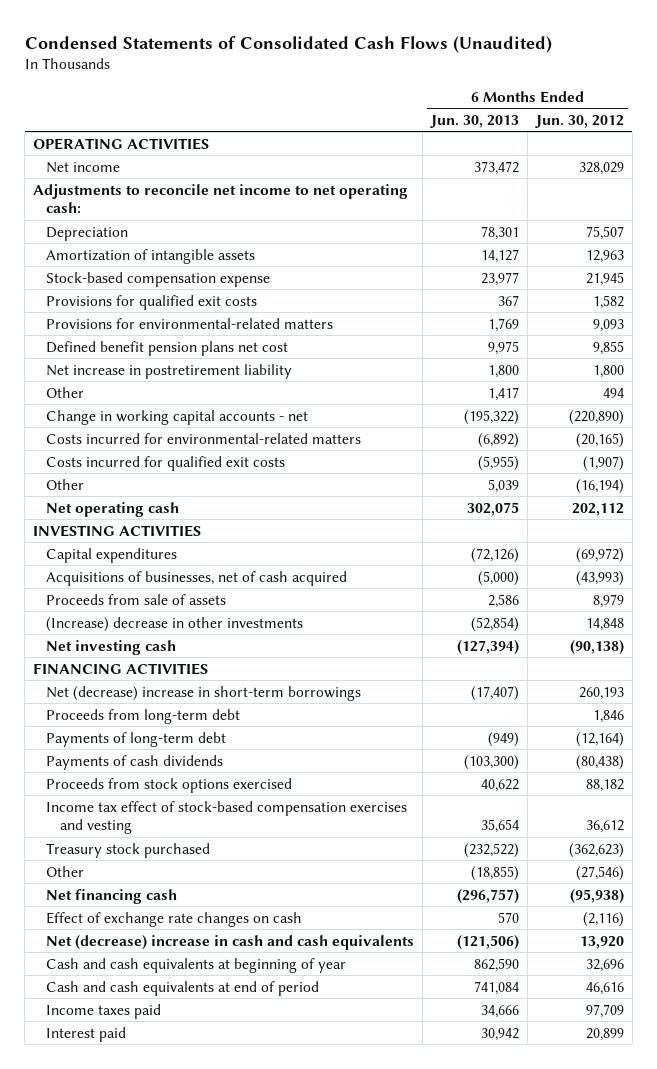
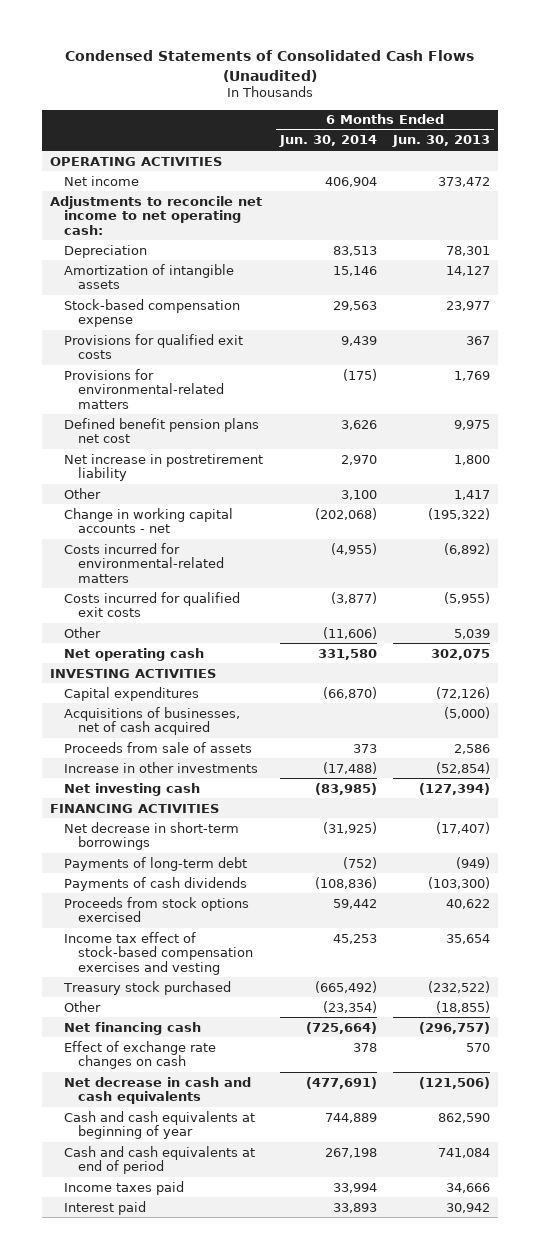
- | 6 Months Ended Jun. 30, 2013 | 6 Months Ended Jun. 30, 2012
+ | 6 Months Ended Jun. 30, 2014 | 6 Months Ended Jun. 30, 2013
- (Increase) decrease in other investments | (52,854) | 14,848
+ Increase in other investments | (17,488) | (52,854)
- Net (decrease) increase in short-term borrowings | (17,407) | 260,193
- Proceeds from long-term debt | | 1,846
+ Net decrease in short-term borrowings | (31,925) | (17,407)
- Net (decrease) increase in cash and cash equivalents | (121,506) | 13,920
+ Net decrease in cash and cash equivalents | (477,691) | (121,506)

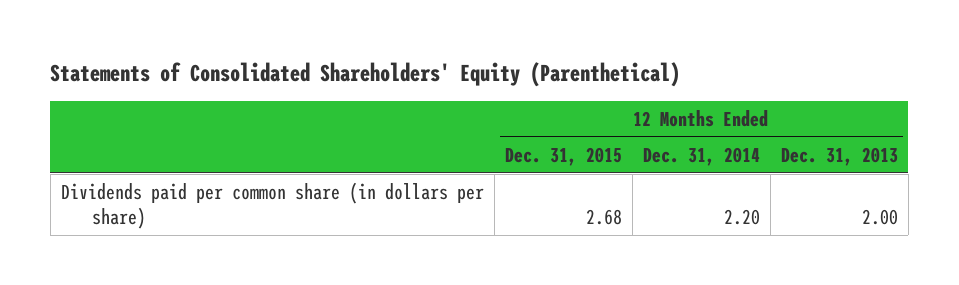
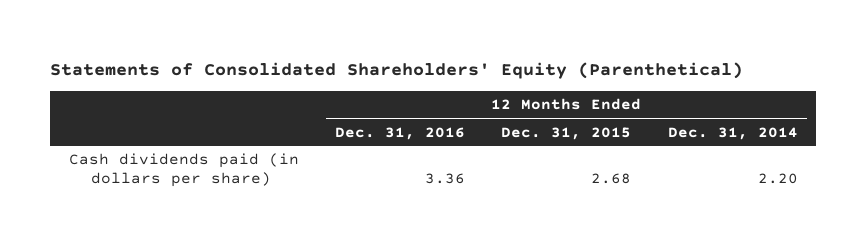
- | 12 Months Ended Dec. 31, 2015 | 12 Months Ended Dec. 31, 2014 | 12 Months Ended Dec. 31, 2013
+ | 12 Months Ended Dec. 31, 2016 | 12 Months Ended Dec. 31, 2015 | 12 Months Ended Dec. 31, 2014
- Dividends paid per common share (in dollars per share) | 2.68 | 2.20 | 2.00
+ Cash dividends paid (in dollars per share) | 3.36 | 2.68 | 2.20

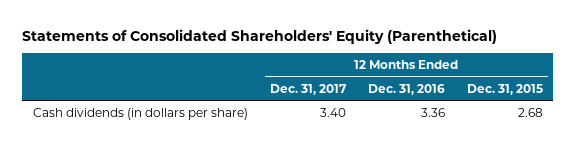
- | 12 Months Ended Dec. 31, 2016 | 12 Months Ended Dec. 31, 2015 | 12 Months Ended Dec. 31, 2014
+ | 12 Months Ended Dec. 31, 2017 | 12 Months Ended Dec. 31, 2016 | 12 Months Ended Dec. 31, 2015
- Cash dividends paid (in dollars per share) | 3.36 | 2.68 | 2.20
+ Cash dividends (in dollars per share) | 3.40 | 3.36 | 2.68

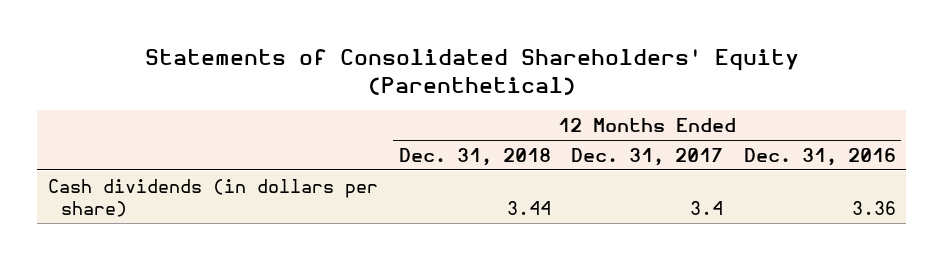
- | 12 Months Ended Dec. 31, 2017 | 12 Months Ended Dec. 31, 2016 | 12 Months Ended Dec. 31, 2015
+ | 12 Months Ended Dec. 31, 2018 | 12 Months Ended Dec. 31, 2017 | 12 Months Ended Dec. 31, 2016
- Cash dividends (in dollars per share) | 3.40 | 3.36 | 2.68
+ Cash dividends (in dollars per share) | 3.44 | 3.4 | 3.36

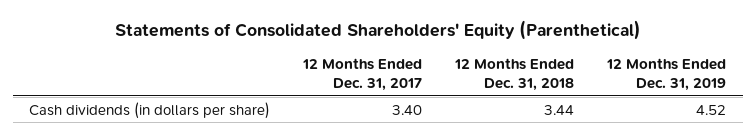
- | 12 Months Ended Dec. 31, 2018 | 12 Months Ended Dec. 31, 2017 | 12 Months Ended Dec. 31, 2016
+ | 12 Months Ended Dec. 31, 2017 | 12 Months Ended Dec. 31, 2018 | 12 Months Ended Dec. 31, 2019
- Cash dividends (in dollars per share) | 3.44 | 3.4 | 3.36
+ Cash dividends (in dollars per share) | 3.40 | 3.44 | 4.52

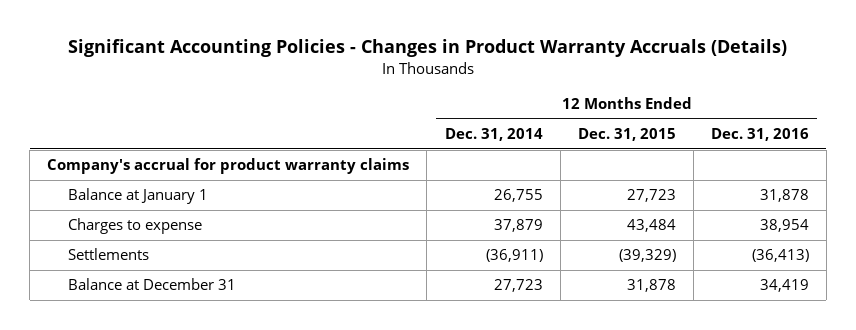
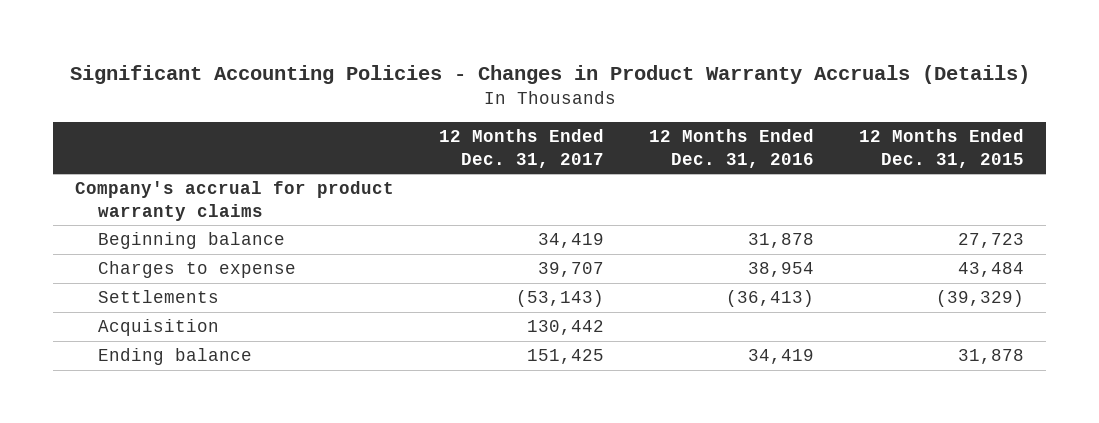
- | 12 Months Ended Dec. 31, 2014 | 12 Months Ended Dec. 31, 2015 | 12 Months Ended Dec. 31, 2016
+ | 12 Months Ended Dec. 31, 2017 | 12 Months Ended Dec. 31, 2016 | 12 Months Ended Dec. 31, 2015
- Balance at January 1 | 26,755 | 27,723 | 31,878
+ Beginning balance | 34,419 | 31,878 | 27,723
- Balance at December 31 | 27,723 | 31,878 | 34,419
+ Acquisition | 130,442 | |
+ Ending balance | 151,425 | 34,419 | 31,878

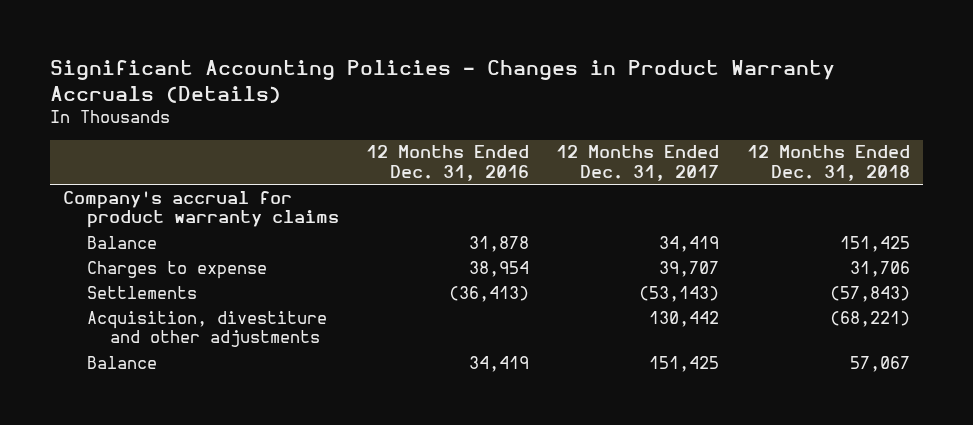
- | 12 Months Ended Dec. 31, 2017 | 12 Months Ended Dec. 31, 2016 | 12 Months Ended Dec. 31, 2015
+ | 12 Months Ended Dec. 31, 2016 | 12 Months Ended Dec. 31, 2017 | 12 Months Ended Dec. 31, 2018
- Beginning balance | 34,419 | 31,878 | 27,723
+ Balance | 31,878 | 34,419 | 151,425
- Acquisition | 130,442 | |
- Ending balance | 151,425 | 34,419 | 31,878
+ Acquisition, divestiture and other adjustments | | 130,442 | (68,221)
+ Balance | 34,419 | 151,425 | 57,067

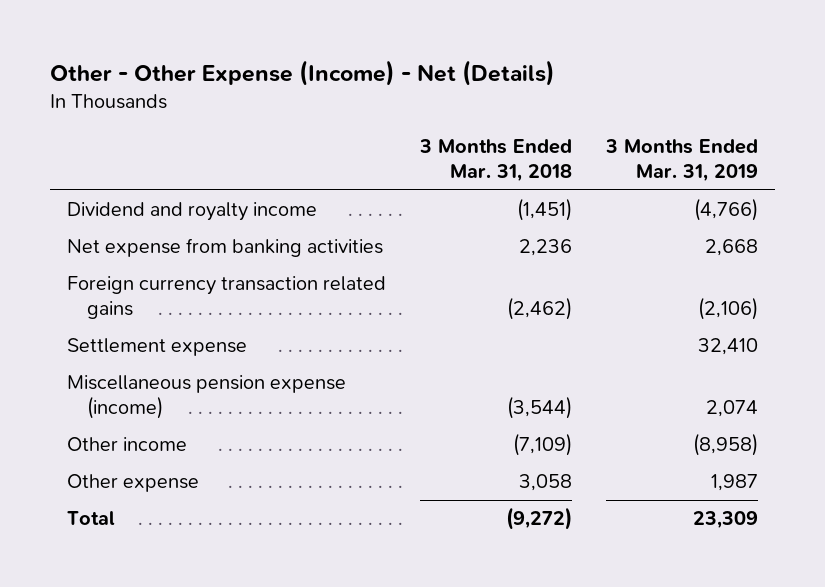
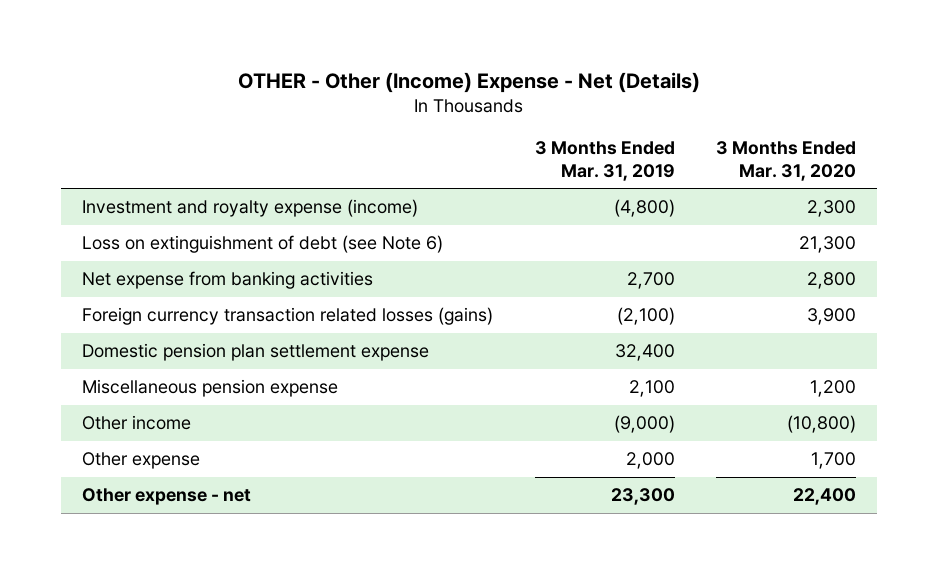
- Other - Other Expense (Income) - Net (Details)
+ OTHER - Other (Income) Expense - Net (Details)
- | 3 Months Ended Mar. 31, 2018 | 3 Months Ended Mar. 31, 2019
+ | 3 Months Ended Mar. 31, 2019 | 3 Months Ended Mar. 31, 2020
- Dividend and royalty income | (1,451) | (4,766)
- Net expense from banking activities | 2,236 | 2,668
- Foreign currency transaction related gains | (2,462) | (2,106)
- Settlement expense | | 32,410
- Miscellaneous pension expense (income) | (3,544) | 2,074
- Other income | (7,109) | (8,958)
- Other expense | 3,058 | 1,987
- Total | (9,272) | 23,309
+ Investment and royalty expense (income) | (4,800) | 2,300
+ Loss on extinguishment of debt (see Note 6) | | 21,300
+ Net expense from banking activities | 2,700 | 2,800
+ Foreign currency transaction related losses (gains) | (2,100) | 3,900
+ Domestic pension plan settlement expense | 32,400 |
+ Miscellaneous pension expense | 2,100 | 1,200
+ Other income | (9,000) | (10,800)
+ Other expense | 2,000 | 1,700
+ Other expense - net | 23,300 | 22,400

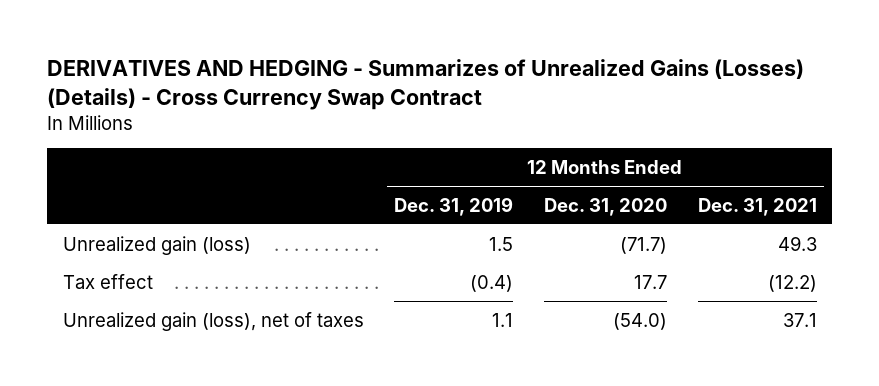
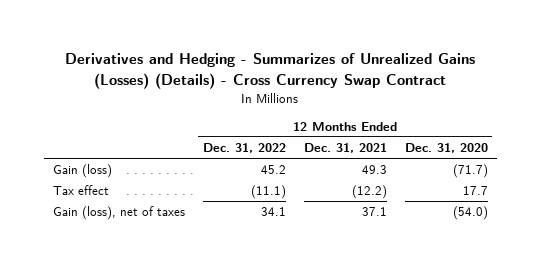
- DERIVATIVES AND HEDGING - Summarizes of Unrealized Gains (Losses) (Details) - Cross Currency Swap Contract
+ Derivatives and Hedging - Summarizes of Unrealized Gains (Losses) (Details) - Cross Currency Swap Contract
- | 12 Months Ended Dec. 31, 2019 | 12 Months Ended Dec. 31, 2020 | 12 Months Ended Dec. 31, 2021
+ | 12 Months Ended Dec. 31, 2022 | 12 Months Ended Dec. 31, 2021 | 12 Months Ended Dec. 31, 2020
- Unrealized gain (loss) | 1.5 | (71.7) | 49.3
+ Gain (loss) | 45.2 | 49.3 | (71.7)
- Unrealized gain (loss), net of taxes | 1.1 | (54.0) | 37.1
+ Gain (loss), net of taxes | 34.1 | 37.1 | (54.0)

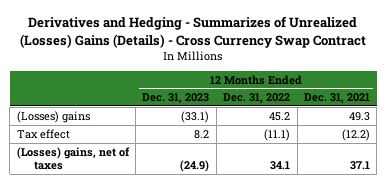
- Derivatives and Hedging - Summarizes of Unrealized Gains (Losses) (Details) - Cross Currency Swap Contract
+ Derivatives and Hedging - Summarizes of Unrealized (Losses) Gains (Details) - Cross Currency Swap Contract
- | 12 Months Ended Dec. 31, 2022 | 12 Months Ended Dec. 31, 2021 | 12 Months Ended Dec. 31, 2020
+ | 12 Months Ended Dec. 31, 2023 | 12 Months Ended Dec. 31, 2022 | 12 Months Ended Dec. 31, 2021
- Gain (loss) | 45.2 | 49.3 | (71.7)
+ (Losses) gains | (33.1) | 45.2 | 49.3
- Gain (loss), net of taxes | 34.1 | 37.1 | (54.0)
+ (Losses) gains, net of taxes | (24.9) | 34.1 | 37.1

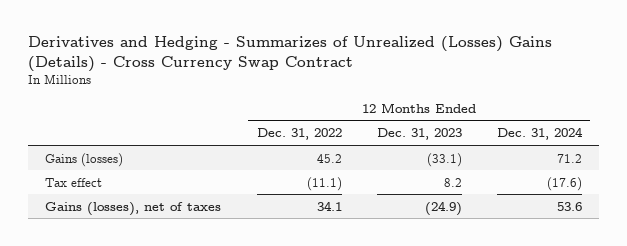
- | 12 Months Ended Dec. 31, 2023 | 12 Months Ended Dec. 31, 2022 | 12 Months Ended Dec. 31, 2021
+ | 12 Months Ended Dec. 31, 2022 | 12 Months Ended Dec. 31, 2023 | 12 Months Ended Dec. 31, 2024
- (Losses) gains | (33.1) | 45.2 | 49.3
+ Gains (losses) | 45.2 | (33.1) | 71.2
- (Losses) gains, net of taxes | (24.9) | 34.1 | 37.1
+ Gains (losses), net of taxes | 34.1 | (24.9) | 53.6

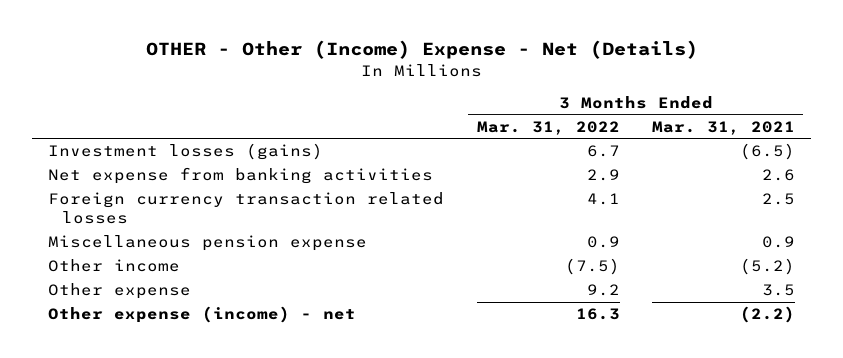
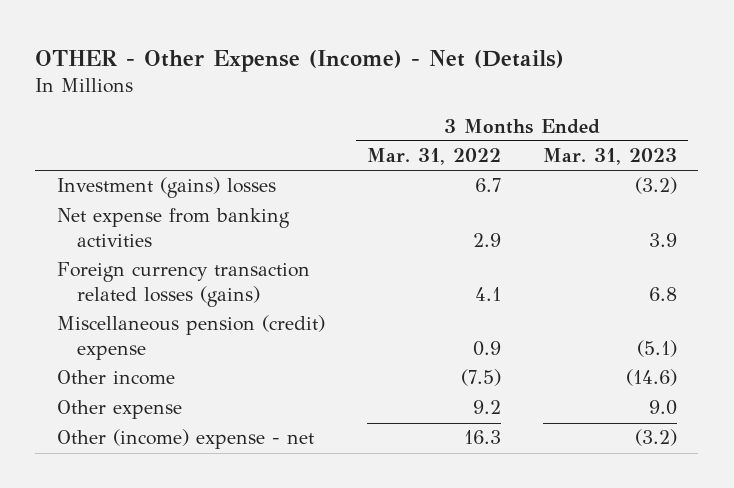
- OTHER - Other (Income) Expense - Net (Details)
+ OTHER - Other Expense (Income) - Net (Details)
- | 3 Months Ended Mar. 31, 2022 | 3 Months Ended Mar. 31, 2021
+ | 3 Months Ended Mar. 31, 2022 | 3 Months Ended Mar. 31, 2023
- Investment losses (gains) | 6.7 | (6.5)
+ Investment (gains) losses | 6.7 | (3.2)
- Foreign currency transaction related losses | 4.1 | 2.5
- Miscellaneous pension expense | 0.9 | 0.9
+ Foreign currency transaction related losses (gains) | 4.1 | 6.8
+ Miscellaneous pension (credit) expense | 0.9 | (5.1)
- Other expense (income) - net | 16.3 | (2.2)
+ Other (income) expense - net | 16.3 | (3.2)

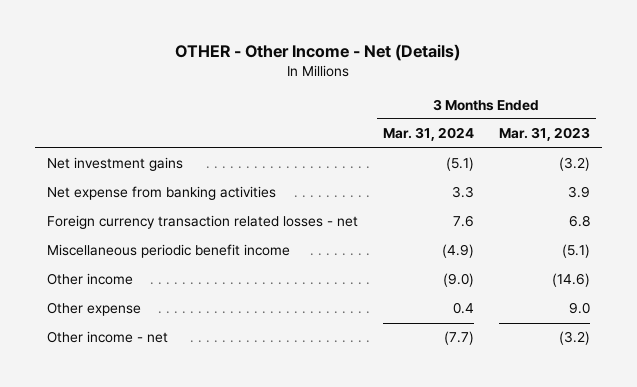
- OTHER - Other Expense (Income) - Net (Details)
+ OTHER - Other Income - Net (Details)
- | 3 Months Ended Mar. 31, 2022 | 3 Months Ended Mar. 31, 2023
+ | 3 Months Ended Mar. 31, 2024 | 3 Months Ended Mar. 31, 2023
- Investment (gains) losses | 6.7 | (3.2)
+ Net investment gains | (5.1) | (3.2)
- Foreign currency transaction related losses (gains) | 4.1 | 6.8
- Miscellaneous pension (credit) expense | 0.9 | (5.1)
+ Foreign currency transaction related losses - net | 7.6 | 6.8
+ Miscellaneous periodic benefit income | (4.9) | (5.1)
- Other (income) expense - net | 16.3 | (3.2)
+ Other income - net | (7.7) | (3.2)

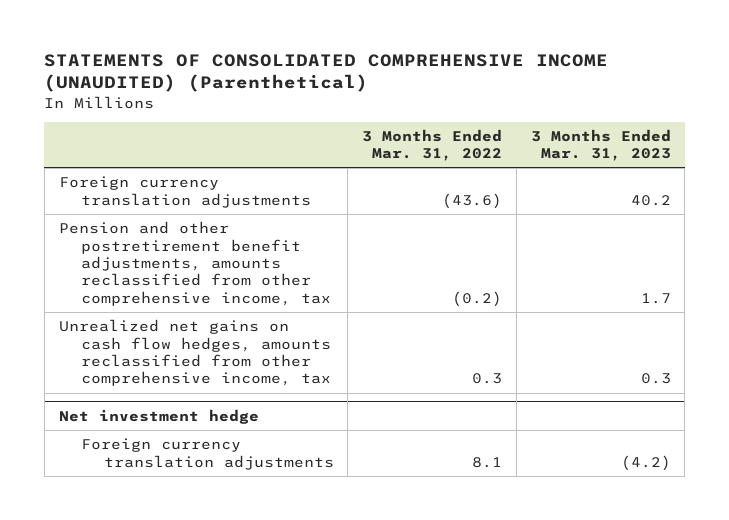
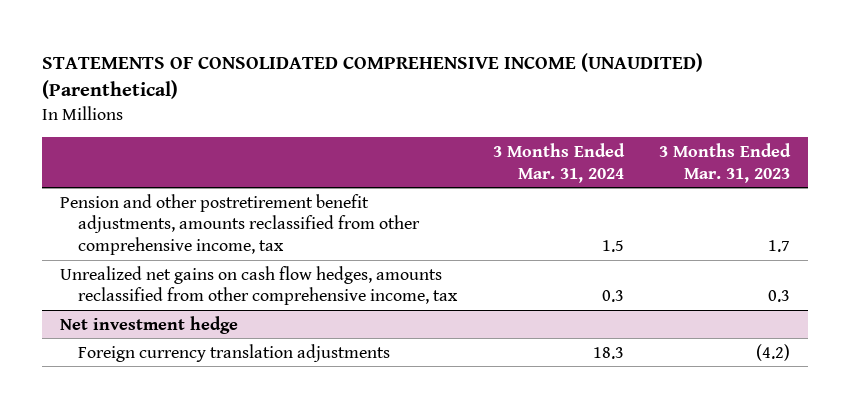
- | 3 Months Ended Mar. 31, 2022 | 3 Months Ended Mar. 31, 2023
+ | 3 Months Ended Mar. 31, 2024 | 3 Months Ended Mar. 31, 2023
- Foreign currency translation adjustments | (43.6) | 40.2

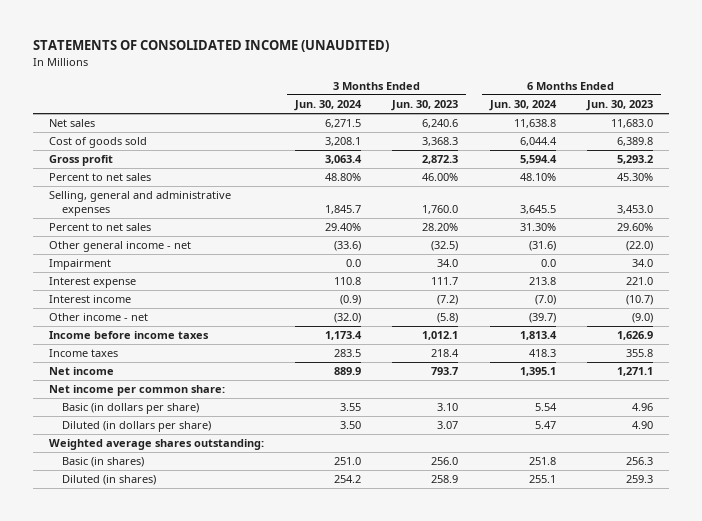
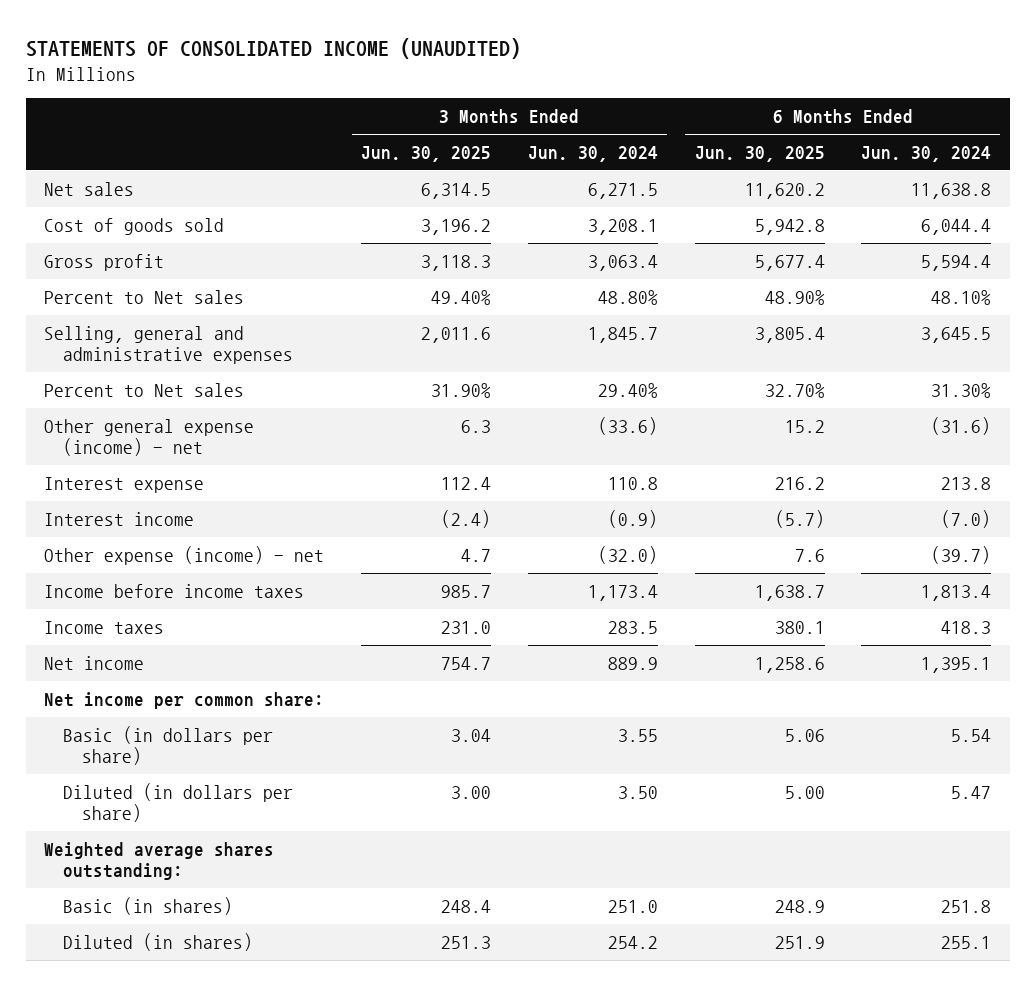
- | 3 Months Ended Jun. 30, 2024 | 3 Months Ended Jun. 30, 2023 | 6 Months Ended Jun. 30, 2024 | 6 Months Ended Jun. 30, 2023
+ | 3 Months Ended Jun. 30, 2025 | 3 Months Ended Jun. 30, 2024 | 6 Months Ended Jun. 30, 2025 | 6 Months Ended Jun. 30, 2024
- Percent to net sales | 48.80% | 46.00% | 48.10% | 45.30%
+ Percent to Net sales | 49.40% | 48.80% | 48.90% | 48.10%
- Percent to net sales | 29.40% | 28.20% | 31.30% | 29.60%
- Other general income - net | (33.6) | (32.5) | (31.6) | (22.0)
- Impairment | 0.0 | 34.0 | 0.0 | 34.0
+ Percent to Net sales | 31.90% | 29.40% | 32.70% | 31.30%
+ Other general expense (income) - net | 6.3 | (33.6) | 15.2 | (31.6)
- Other income - net | (32.0) | (5.8) | (39.7) | (9.0)
+ Other expense (income) - net | 4.7 | (32.0) | 7.6 | (39.7)

